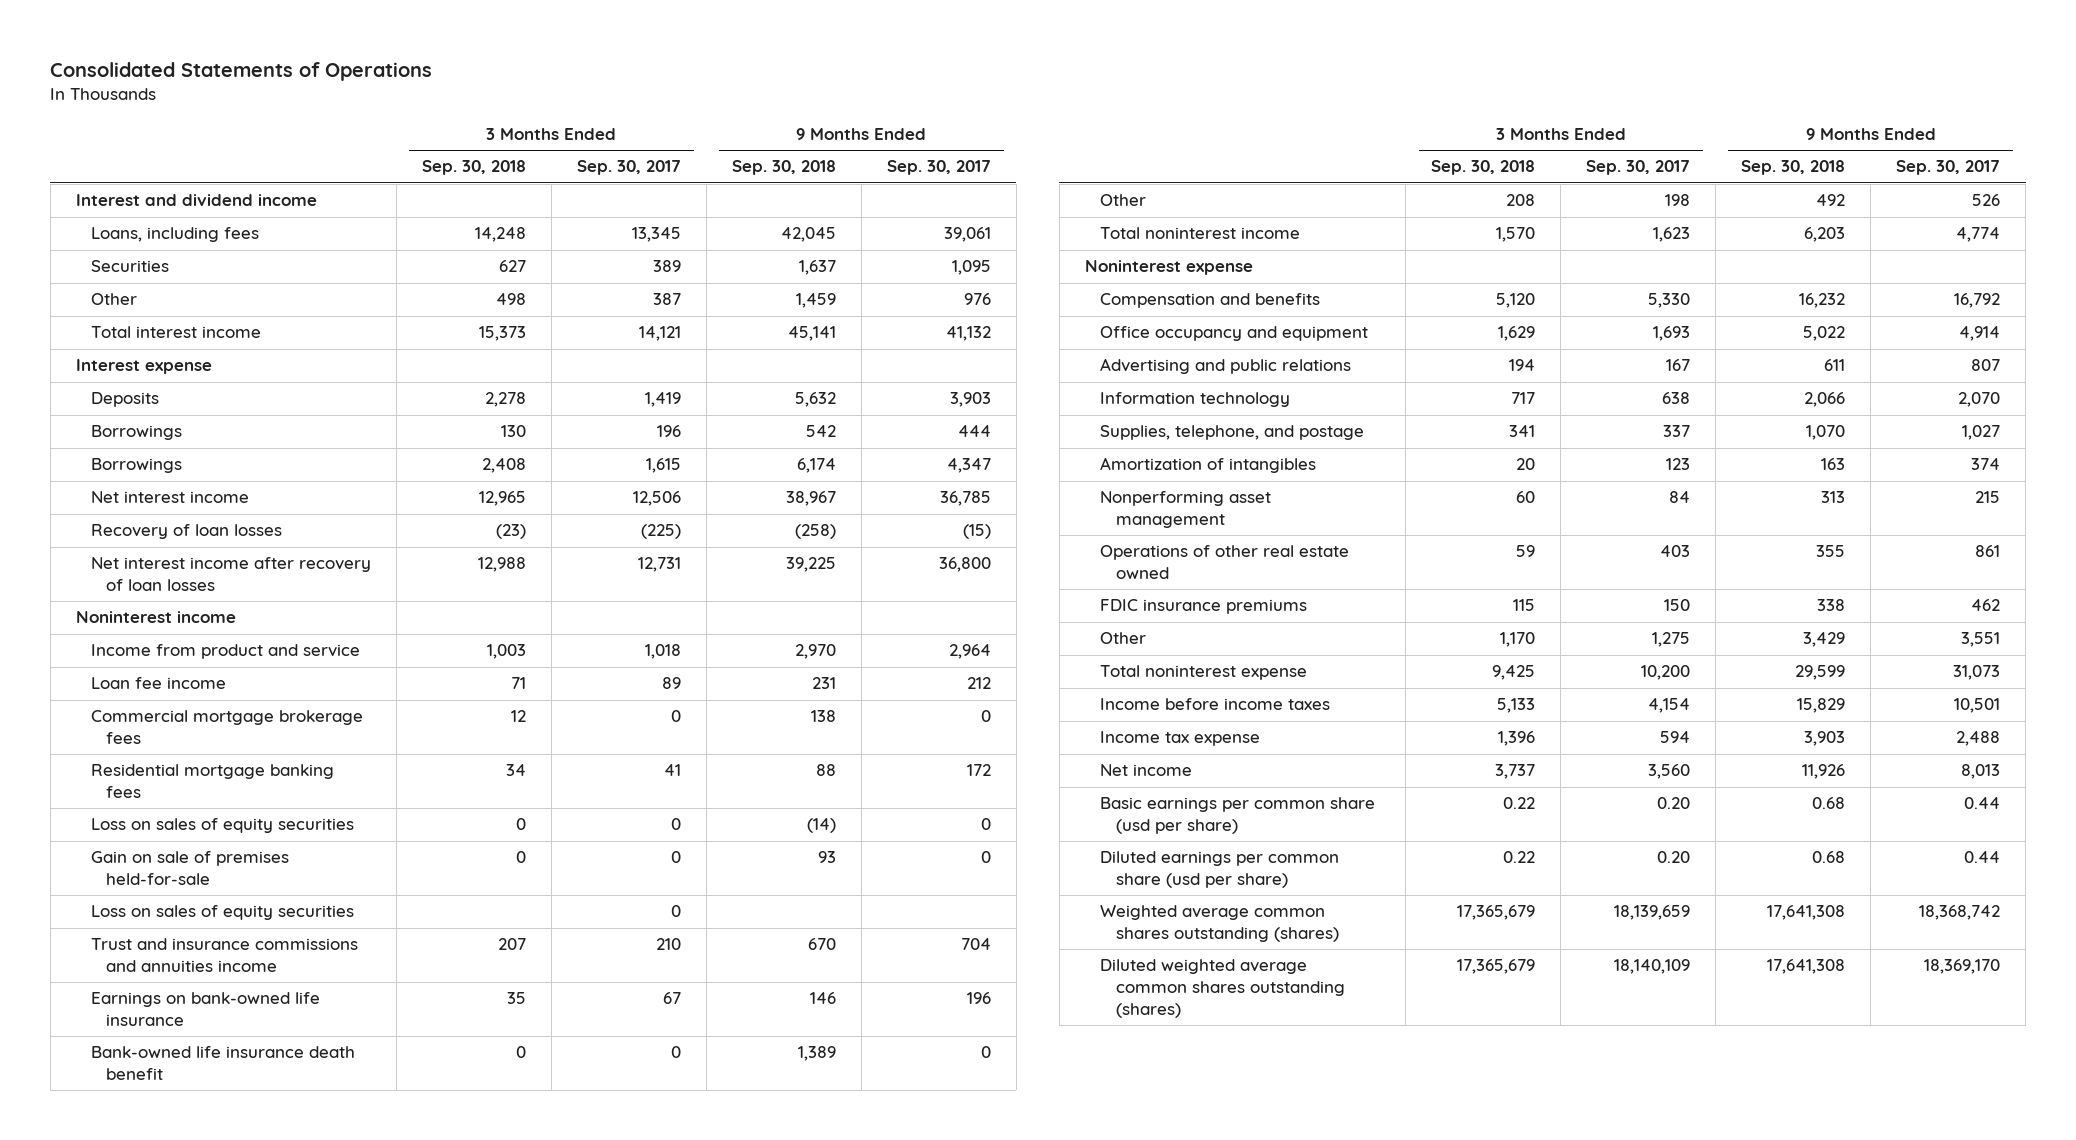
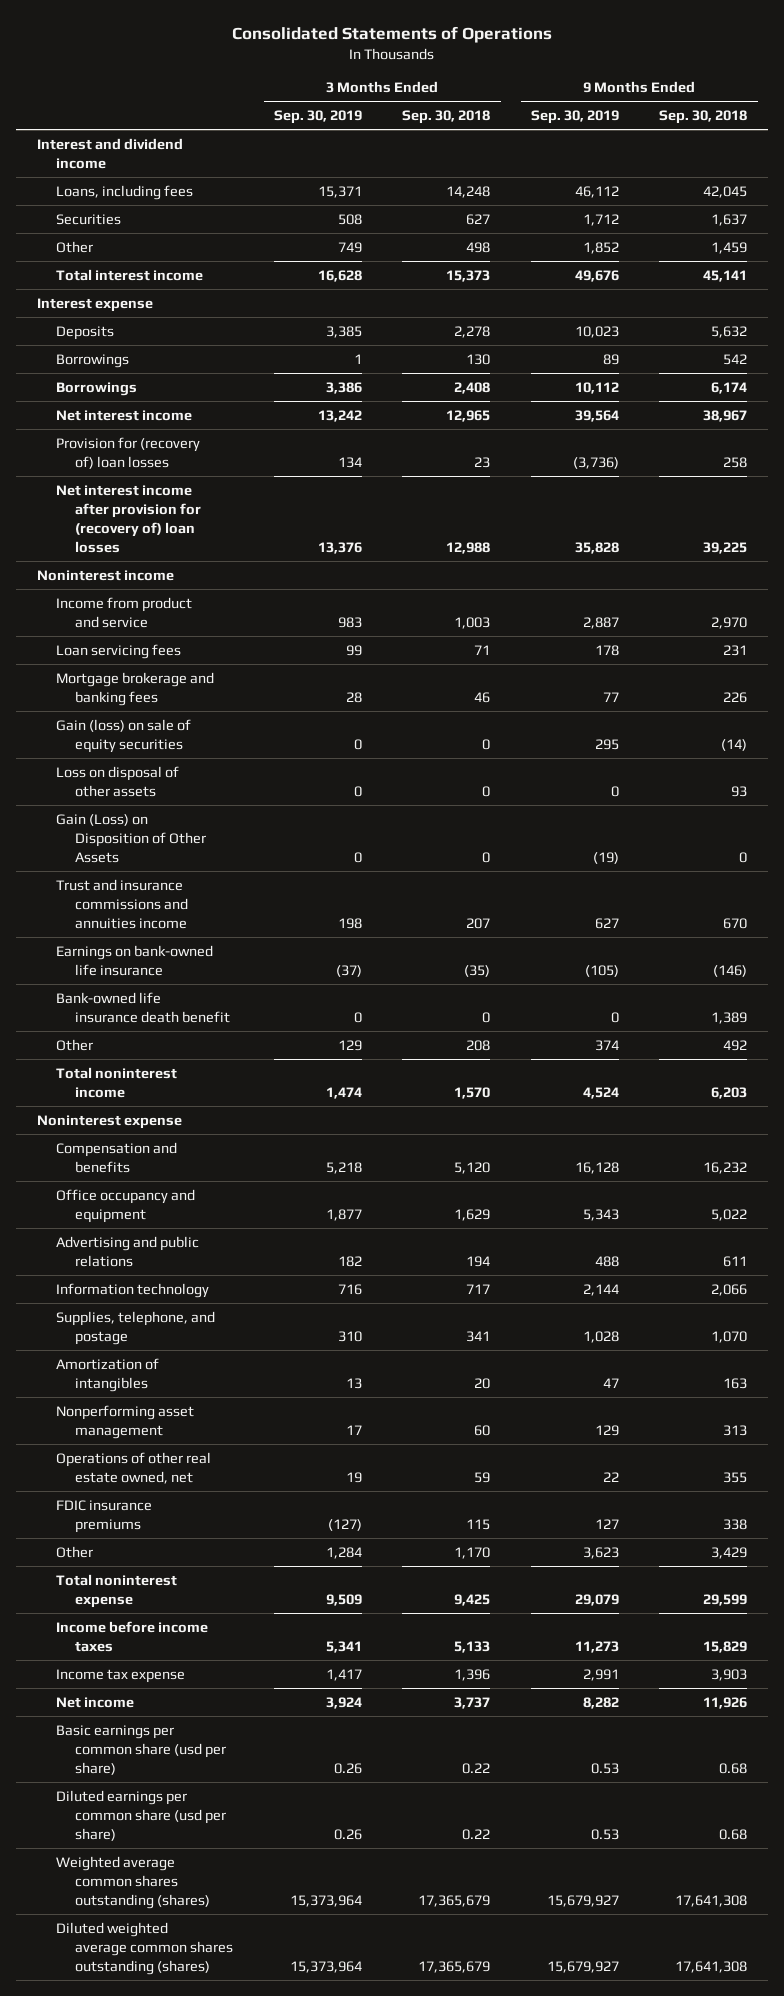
- | 3 Months Ended Sep. 30, 2018 | 3 Months Ended Sep. 30, 2017 | 9 Months Ended Sep. 30, 2018 | 9 Months Ended Sep. 30, 2017
+ | 3 Months Ended Sep. 30, 2019 | 3 Months Ended Sep. 30, 2018 | 9 Months Ended Sep. 30, 2019 | 9 Months Ended Sep. 30, 2018
- Recovery of loan losses | (23) | (225) | (258) | (15)
- Net interest income after recovery of loan losses | 12,988 | 12,731 | 39,225 | 36,800
+ Provision for (recovery of) loan losses | 134 | 23 | (3,736) | 258
+ Net interest income after provision for (recovery of) loan losses | 13,376 | 12,988 | 35,828 | 39,225
- Loan fee income | 71 | 89 | 231 | 212
- Commercial mortgage brokerage fees | 12 | 0 | 138 | 0
- Residential mortgage banking fees | 34 | 41 | 88 | 172
- Loss on sales of equity securities | 0 | 0 | (14) | 0
- Gain on sale of premises held-for-sale | 0 | 0 | 93 | 0
- Loss on sales of equity securities | | 0 | |
+ Loan servicing fees | 99 | 71 | 178 | 231
+ Mortgage brokerage and banking fees | 28 | 46 | 77 | 226
+ Gain (loss) on sale of equity securities | 0 | 0 | 295 | (14)
+ Loss on disposal of other assets | 0 | 0 | 0 | 93
+ Gain (Loss) on Disposition of Other Assets | 0 | 0 | (19) | 0
- Earnings on bank-owned life insurance | 35 | 67 | 146 | 196
+ Earnings on bank-owned life insurance | (37) | (35) | (105) | (146)
- Operations of other real estate owned | 59 | 403 | 355 | 861
+ Operations of other real estate owned, net | 19 | 59 | 22 | 355

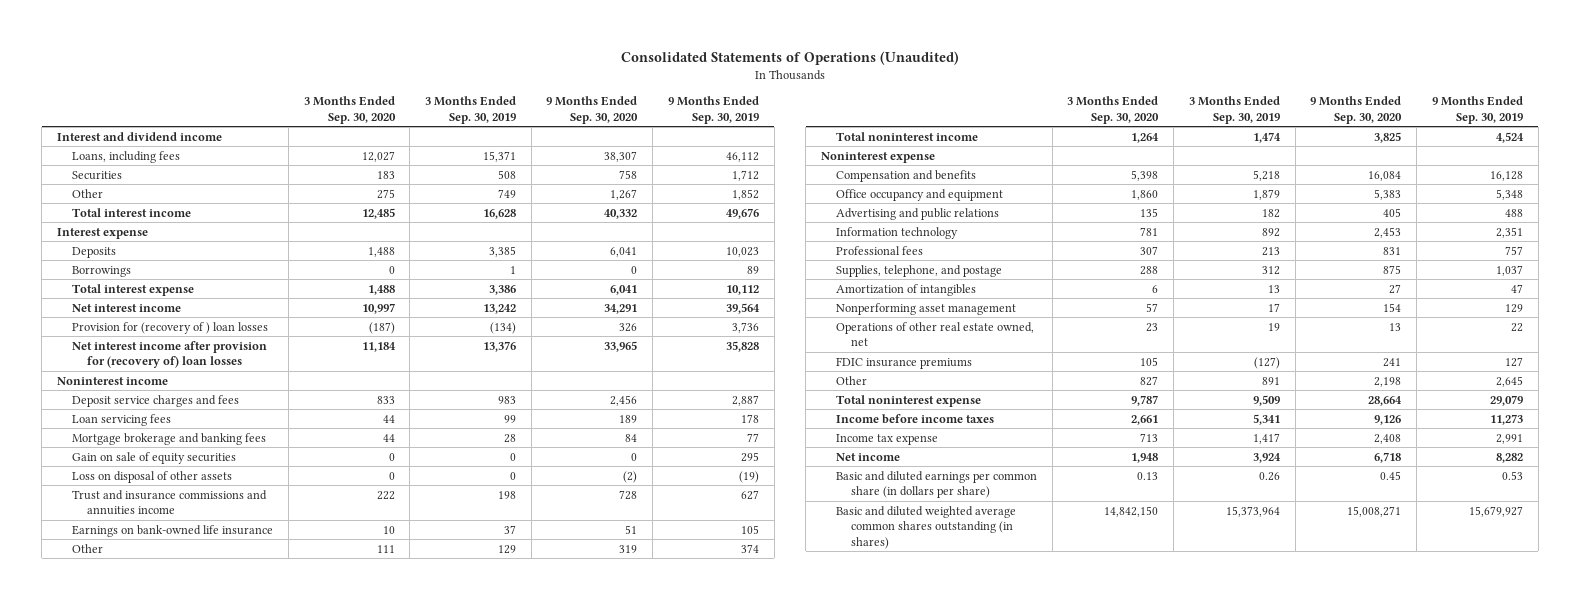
- Consolidated Statements of Operations
+ Consolidated Statements of Operations (Unaudited)
- | 3 Months Ended Sep. 30, 2019 | 3 Months Ended Sep. 30, 2018 | 9 Months Ended Sep. 30, 2019 | 9 Months Ended Sep. 30, 2018
+ | 3 Months Ended Sep. 30, 2020 | 3 Months Ended Sep. 30, 2019 | 9 Months Ended Sep. 30, 2020 | 9 Months Ended Sep. 30, 2019
- Borrowings | 3,386 | 2,408 | 10,112 | 6,174
+ Total interest expense | 1,488 | 3,386 | 6,041 | 10,112
- Provision for (recovery of) loan losses | 134 | 23 | (3,736) | 258
+ Provision for (recovery of ) loan losses | (187) | (134) | 326 | 3,736
- Income from product and service | 983 | 1,003 | 2,887 | 2,970
+ Deposit service charges and fees | 833 | 983 | 2,456 | 2,887
- Gain (loss) on sale of equity securities | 0 | 0 | 295 | (14)
- Loss on disposal of other assets | 0 | 0 | 0 | 93
- Gain (Loss) on Disposition of Other Assets | 0 | 0 | (19) | 0
+ Gain on sale of equity securities | 0 | 0 | 0 | 295
+ Loss on disposal of other assets | 0 | 0 | (2) | (19)
- Earnings on bank-owned life insurance | (37) | (35) | (105) | (146)
- Bank-owned life insurance death benefit | 0 | 0 | 0 | 1,389
+ Earnings on bank-owned life insurance | 10 | 37 | 51 | 105
- Office occupancy and equipment | 1,877 | 1,629 | 5,343 | 5,022
+ Office occupancy and equipment | 1,860 | 1,879 | 5,383 | 5,348
- Information technology | 716 | 717 | 2,144 | 2,066
- Supplies, telephone, and postage | 310 | 341 | 1,028 | 1,070
+ Information technology | 781 | 892 | 2,453 | 2,351
+ Professional fees | 307 | 213 | 831 | 757
+ Supplies, telephone, and postage | 288 | 312 | 875 | 1,037
- Other | 1,284 | 1,170 | 3,623 | 3,429
+ Other | 827 | 891 | 2,198 | 2,645
- Basic earnings per common share (usd per share) | 0.26 | 0.22 | 0.53 | 0.68
- Diluted earnings per common share (usd per share) | 0.26 | 0.22 | 0.53 | 0.68
- Weighted average common shares outstanding (shares) | 15,373,964 | 17,365,679 | 15,679,927 | 17,641,308
- Diluted weighted average common shares outstanding (shares) | 15,373,964 | 17,365,679 | 15,679,927 | 17,641,308
+ Basic and diluted earnings per common share (in dollars per share) | 0.13 | 0.26 | 0.45 | 0.53
+ Basic and diluted weighted average common shares outstanding (in shares) | 14,842,150 | 15,373,964 | 15,008,271 | 15,679,927

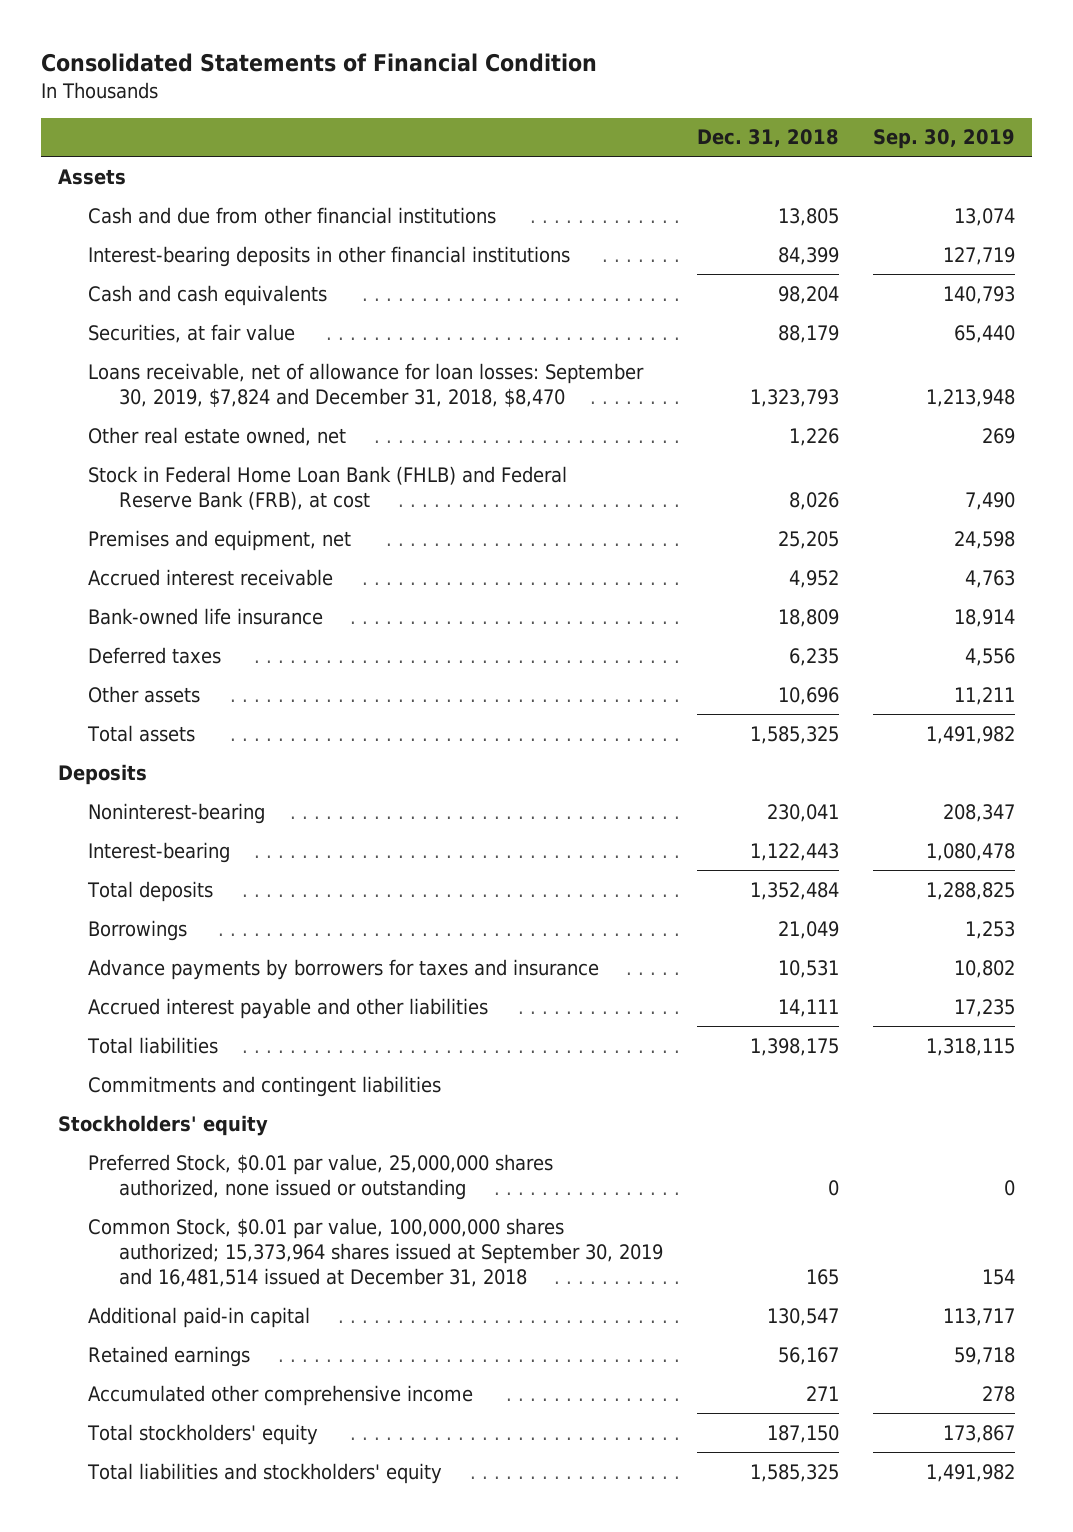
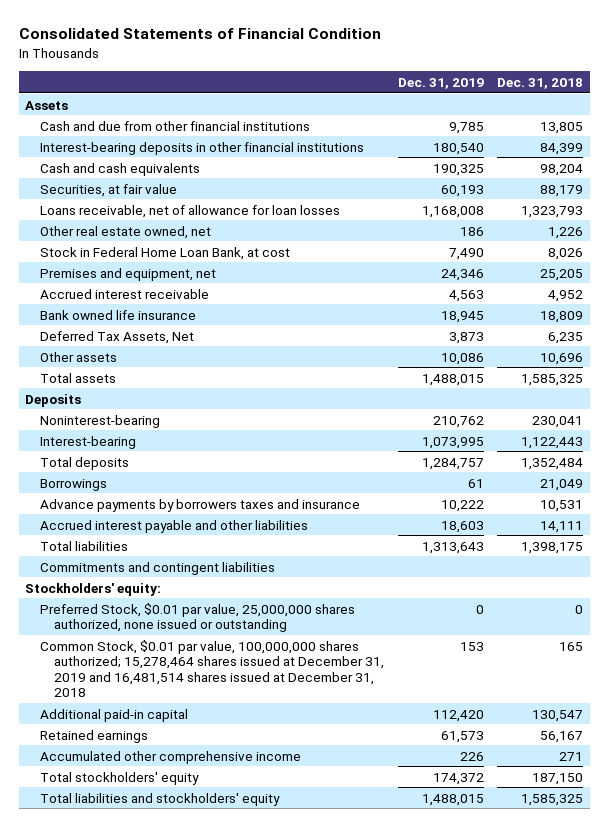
- | Dec. 31, 2018 | Sep. 30, 2019
+ | Dec. 31, 2019 | Dec. 31, 2018
- Loans receivable, net of allowance for loan losses: September 30, 2019, $7,824 and December 31, 2018, $8,470 | 1,323,793 | 1,213,948
+ Loans receivable, net of allowance for loan losses | 1,168,008 | 1,323,793
- Stock in Federal Home Loan Bank (FHLB) and Federal Reserve Bank (FRB), at cost | 8,026 | 7,490
+ Stock in Federal Home Loan Bank, at cost | 7,490 | 8,026
- Bank-owned life insurance | 18,809 | 18,914
- Deferred taxes | 6,235 | 4,556
+ Bank owned life insurance | 18,945 | 18,809
+ Deferred Tax Assets, Net | 3,873 | 6,235
- Advance payments by borrowers for taxes and insurance | 10,531 | 10,802
+ Advance payments by borrowers taxes and insurance | 10,222 | 10,531
- Stockholders' equity
+ Stockholders' equity:
- Common Stock, $0.01 par value, 100,000,000 shares authorized; 15,373,964 shares issued at September 30, 2019 and 16,481,514 issued at December 31, 2018 | 165 | 154
+ Common Stock, $0.01 par value, 100,000,000 shares authorized; 15,278,464 shares issued at December 31, 2019 and 16,481,514 shares issued at December 31, 2018 | 153 | 165

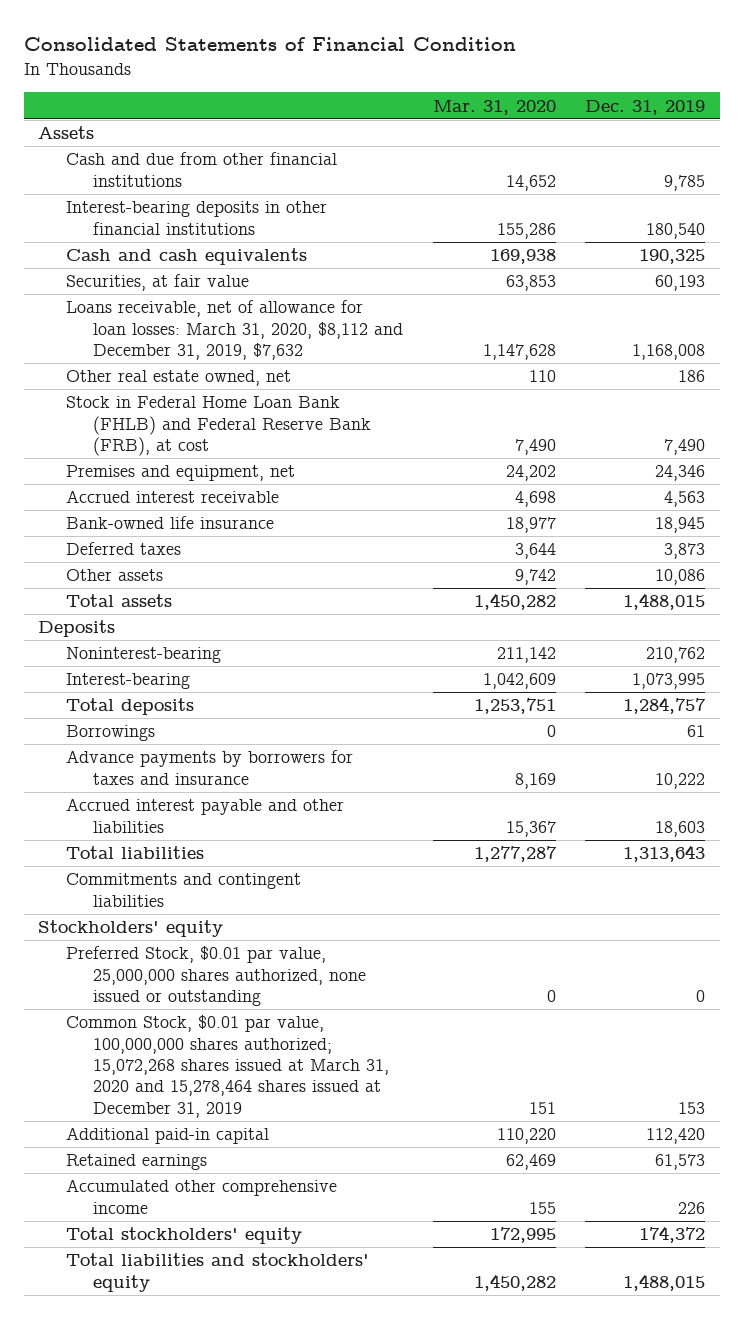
- | Dec. 31, 2019 | Dec. 31, 2018
+ | Mar. 31, 2020 | Dec. 31, 2019
- Loans receivable, net of allowance for loan losses | 1,168,008 | 1,323,793
+ Loans receivable, net of allowance for loan losses: March 31, 2020, $8,112 and December 31, 2019, $7,632 | 1,147,628 | 1,168,008
- Stock in Federal Home Loan Bank, at cost | 7,490 | 8,026
+ Stock in Federal Home Loan Bank (FHLB) and Federal Reserve Bank (FRB), at cost | 7,490 | 7,490
- Bank owned life insurance | 18,945 | 18,809
- Deferred Tax Assets, Net | 3,873 | 6,235
+ Bank-owned life insurance | 18,977 | 18,945
+ Deferred taxes | 3,644 | 3,873
- Advance payments by borrowers taxes and insurance | 10,222 | 10,531
+ Advance payments by borrowers for taxes and insurance | 8,169 | 10,222
- Stockholders' equity:
+ Stockholders' equity
- Common Stock, $0.01 par value, 100,000,000 shares authorized; 15,278,464 shares issued at December 31, 2019 and 16,481,514 shares issued at December 31, 2018 | 153 | 165
+ Common Stock, $0.01 par value, 100,000,000 shares authorized; 15,072,268 shares issued at March 31, 2020 and 15,278,464 shares issued at December 31, 2019 | 151 | 153

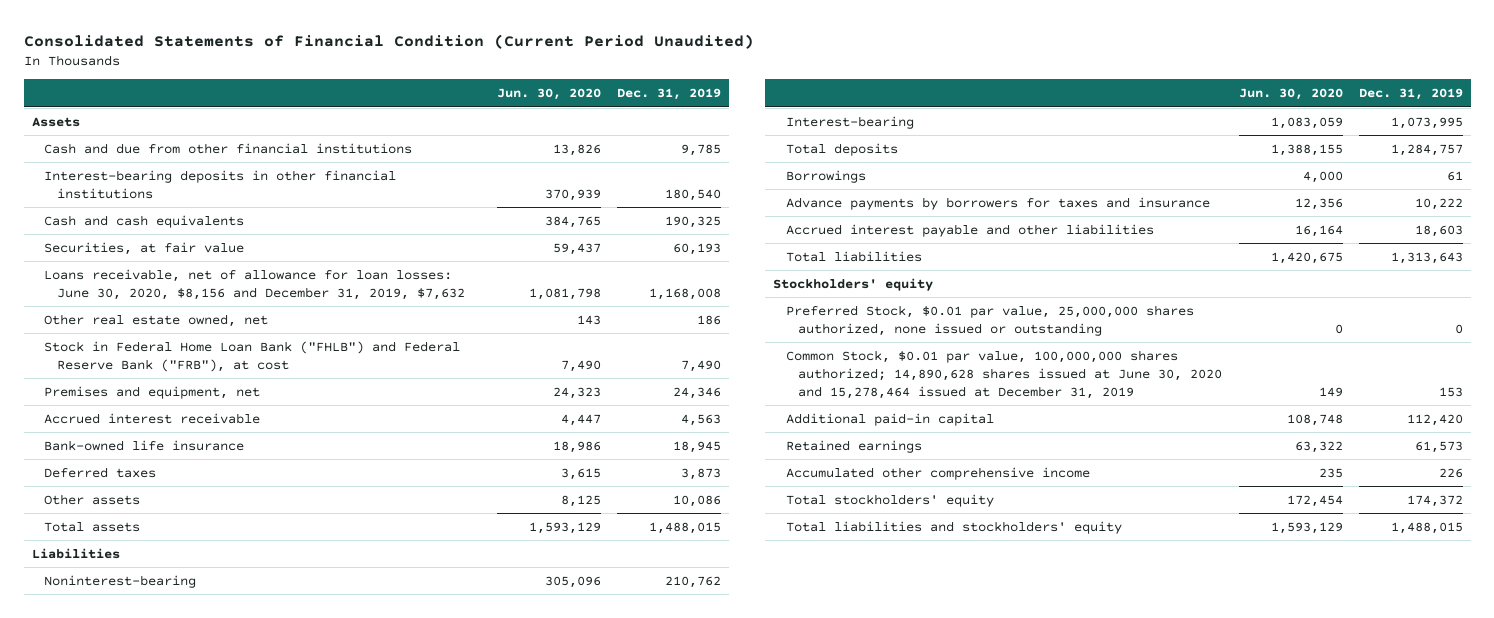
- Consolidated Statements of Financial Condition
+ Consolidated Statements of Financial Condition (Current Period Unaudited)
- | Mar. 31, 2020 | Dec. 31, 2019
+ | Jun. 30, 2020 | Dec. 31, 2019
- Loans receivable, net of allowance for loan losses: March 31, 2020, $8,112 and December 31, 2019, $7,632 | 1,147,628 | 1,168,008
+ Loans receivable, net of allowance for loan losses: June 30, 2020, $8,156 and December 31, 2019, $7,632 | 1,081,798 | 1,168,008
- Stock in Federal Home Loan Bank (FHLB) and Federal Reserve Bank (FRB), at cost | 7,490 | 7,490
+ Stock in Federal Home Loan Bank ("FHLB") and Federal Reserve Bank ("FRB"), at cost | 7,490 | 7,490
- Deposits
+ Liabilities
- Commitments and contingent liabilities
- Common Stock, $0.01 par value, 100,000,000 shares authorized; 15,072,268 shares issued at March 31, 2020 and 15,278,464 shares issued at December 31, 2019 | 151 | 153
+ Common Stock, $0.01 par value, 100,000,000 shares authorized; 14,890,628 shares issued at June 30, 2020 and 15,278,464 issued at December 31, 2019 | 149 | 153

